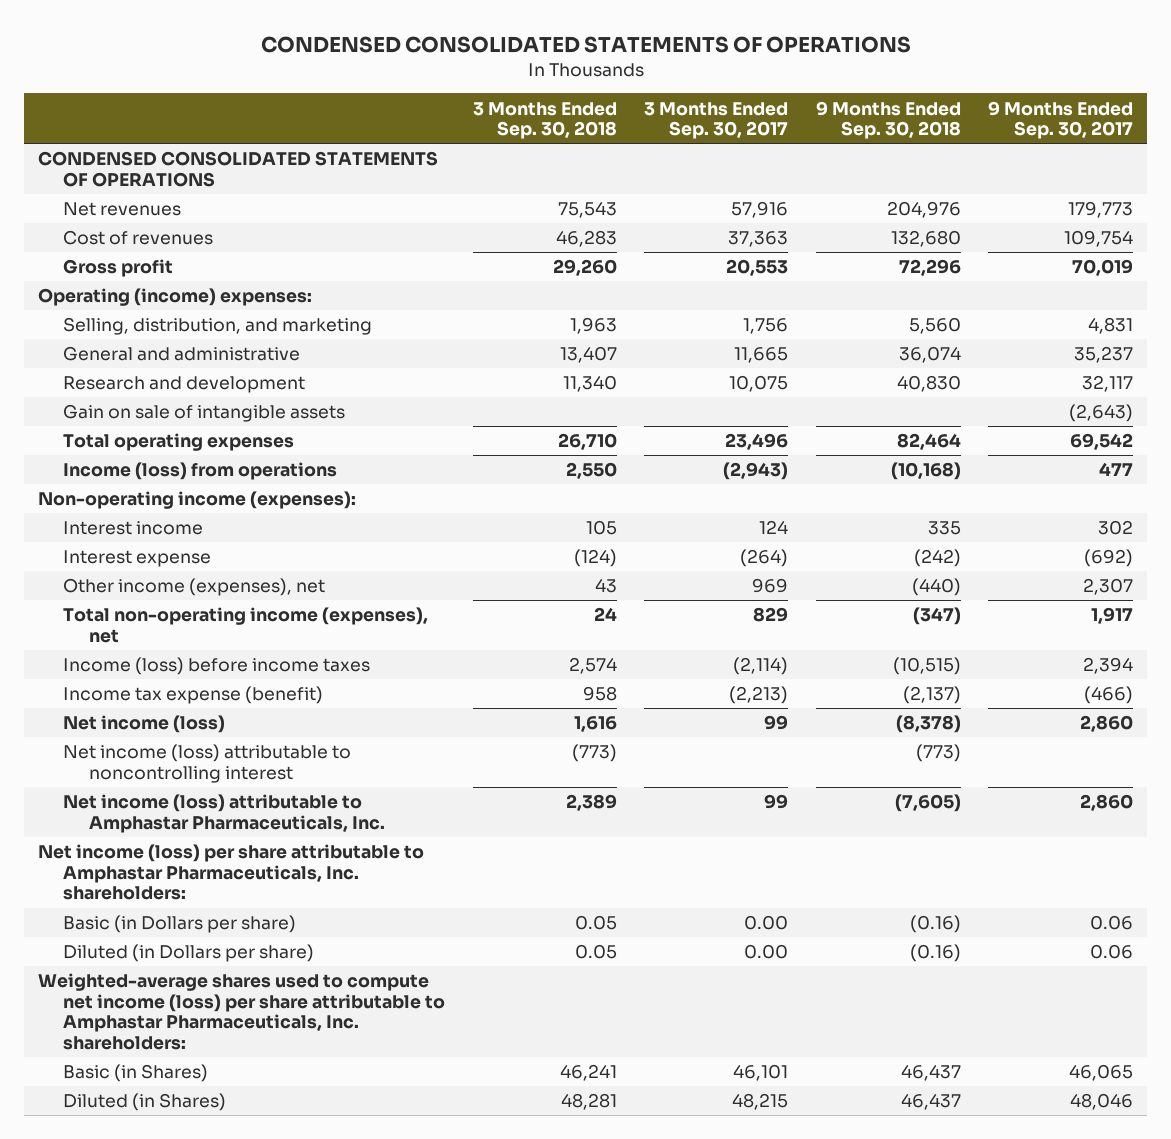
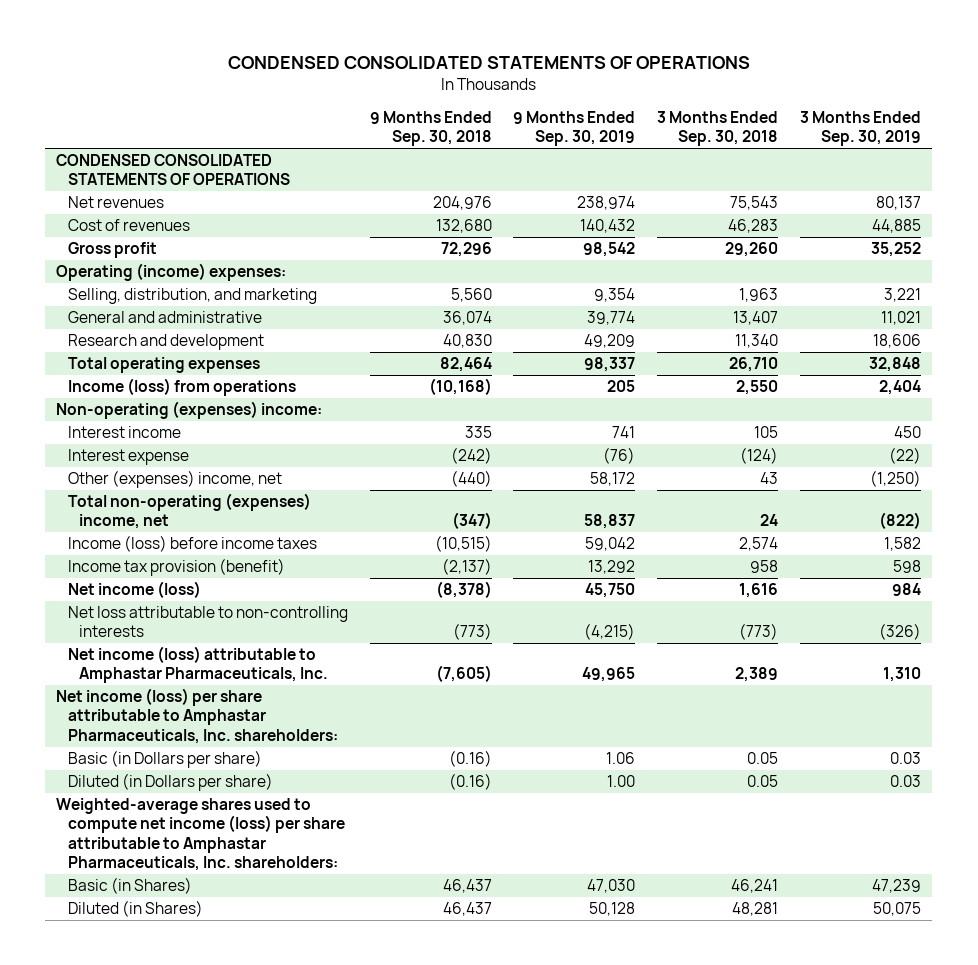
- | 3 Months Ended Sep. 30, 2018 | 3 Months Ended Sep. 30, 2017 | 9 Months Ended Sep. 30, 2018 | 9 Months Ended Sep. 30, 2017
+ | 9 Months Ended Sep. 30, 2018 | 9 Months Ended Sep. 30, 2019 | 3 Months Ended Sep. 30, 2018 | 3 Months Ended Sep. 30, 2019
- Gain on sale of intangible assets | | | | (2,643)
- Non-operating income (expenses):
+ Non-operating (expenses) income:
- Other income (expenses), net | 43 | 969 | (440) | 2,307
- Total non-operating income (expenses), net | 24 | 829 | (347) | 1,917
+ Other (expenses) income, net | (440) | 58,172 | 43 | (1,250)
+ Total non-operating (expenses) income, net | (347) | 58,837 | 24 | (822)
- Income tax expense (benefit) | 958 | (2,213) | (2,137) | (466)
+ Income tax provision (benefit) | (2,137) | 13,292 | 958 | 598
- Net income (loss) attributable to noncontrolling interest | (773) | | (773) |
+ Net loss attributable to non-controlling interests | (773) | (4,215) | (773) | (326)

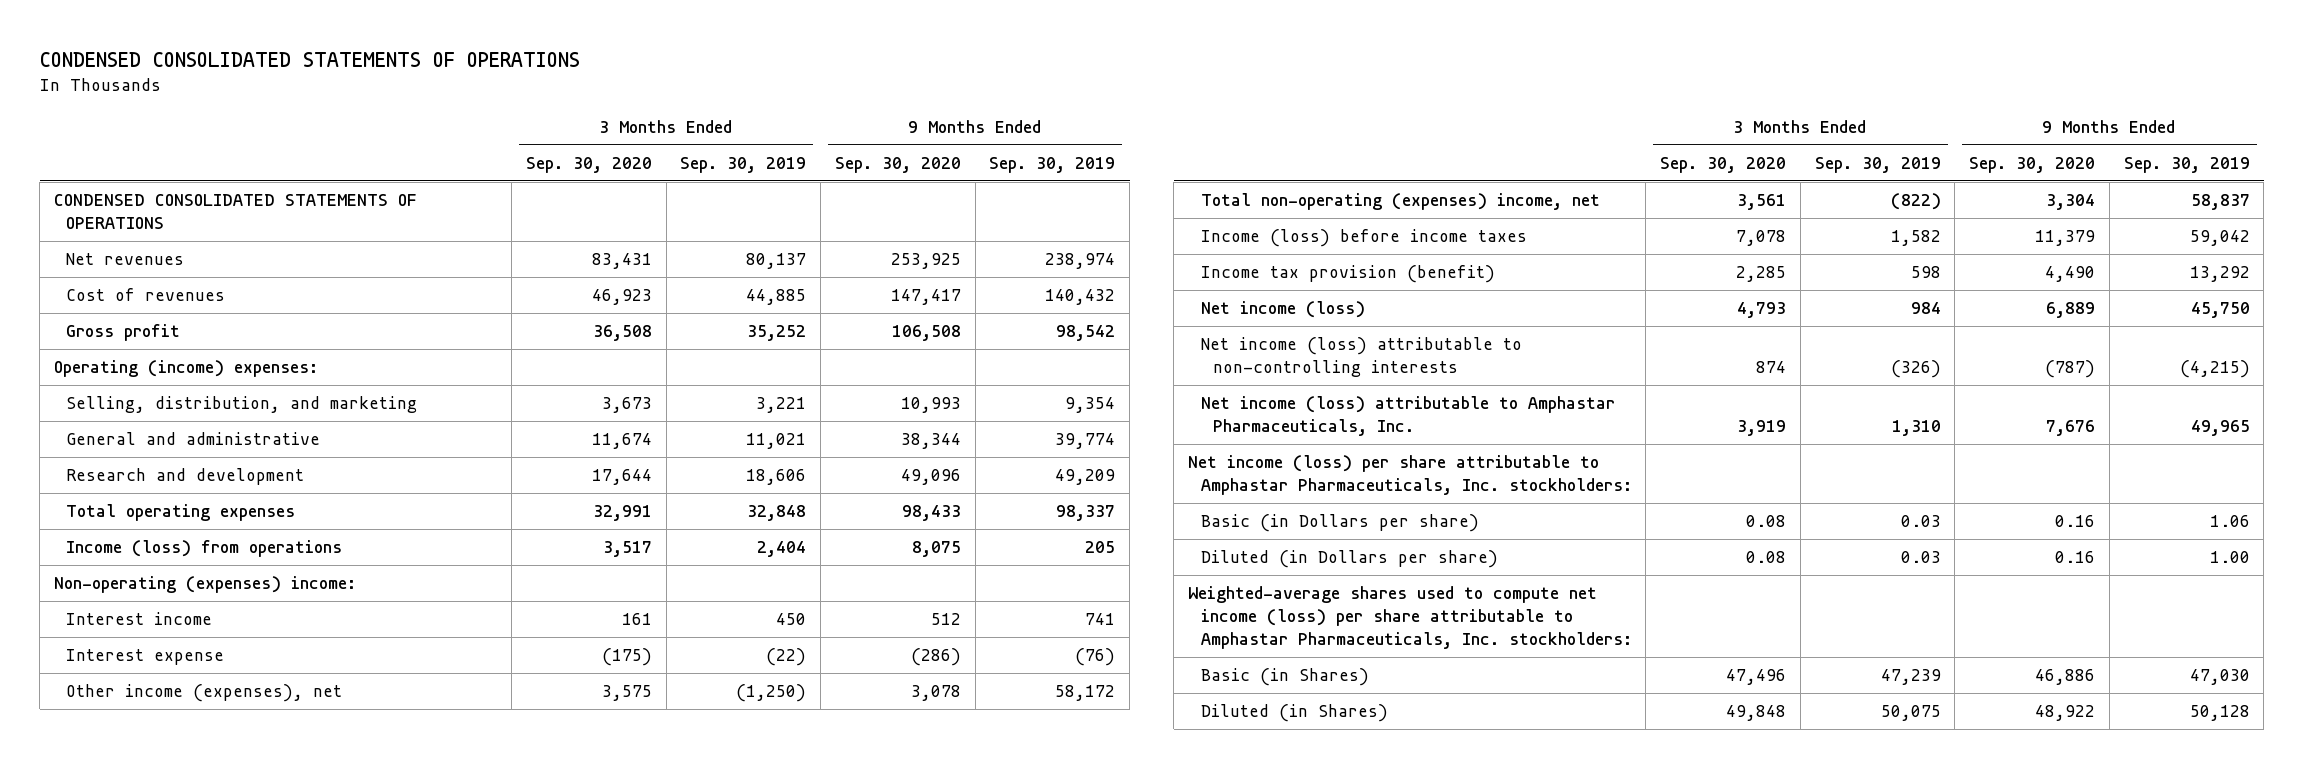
- | 9 Months Ended Sep. 30, 2018 | 9 Months Ended Sep. 30, 2019 | 3 Months Ended Sep. 30, 2018 | 3 Months Ended Sep. 30, 2019
+ | 3 Months Ended Sep. 30, 2020 | 3 Months Ended Sep. 30, 2019 | 9 Months Ended Sep. 30, 2020 | 9 Months Ended Sep. 30, 2019
- Other (expenses) income, net | (440) | 58,172 | 43 | (1,250)
+ Other income (expenses), net | 3,575 | (1,250) | 3,078 | 58,172
- Net loss attributable to non-controlling interests | (773) | (4,215) | (773) | (326)
+ Net income (loss) attributable to non-controlling interests | 874 | (326) | (787) | (4,215)
- Net income (loss) per share attributable to Amphastar Pharmaceuticals, Inc. shareholders:
+ Net income (loss) per share attributable to Amphastar Pharmaceuticals, Inc. stockholders:
- Weighted-average shares used to compute net income (loss) per share attributable to Amphastar Pharmaceuticals, Inc. shareholders:
+ Weighted-average shares used to compute net income (loss) per share attributable to Amphastar Pharmaceuticals, Inc. stockholders:

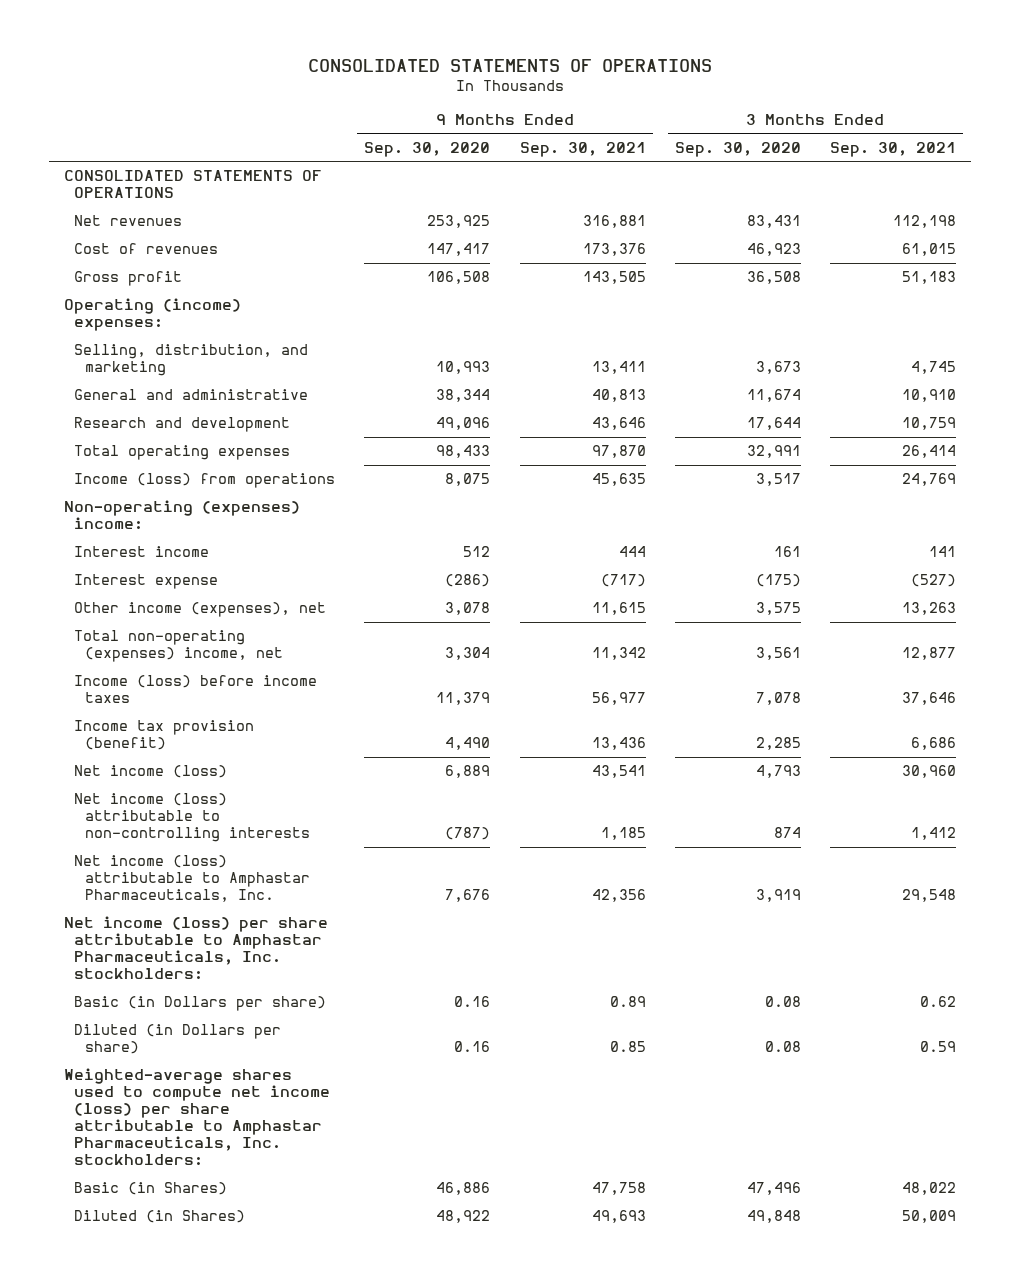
- CONDENSED CONSOLIDATED STATEMENTS OF OPERATIONS
+ CONSOLIDATED STATEMENTS OF OPERATIONS
- | 3 Months Ended Sep. 30, 2020 | 3 Months Ended Sep. 30, 2019 | 9 Months Ended Sep. 30, 2020 | 9 Months Ended Sep. 30, 2019
+ | 9 Months Ended Sep. 30, 2020 | 9 Months Ended Sep. 30, 2021 | 3 Months Ended Sep. 30, 2020 | 3 Months Ended Sep. 30, 2021
- CONDENSED CONSOLIDATED STATEMENTS OF OPERATIONS
+ CONSOLIDATED STATEMENTS OF OPERATIONS

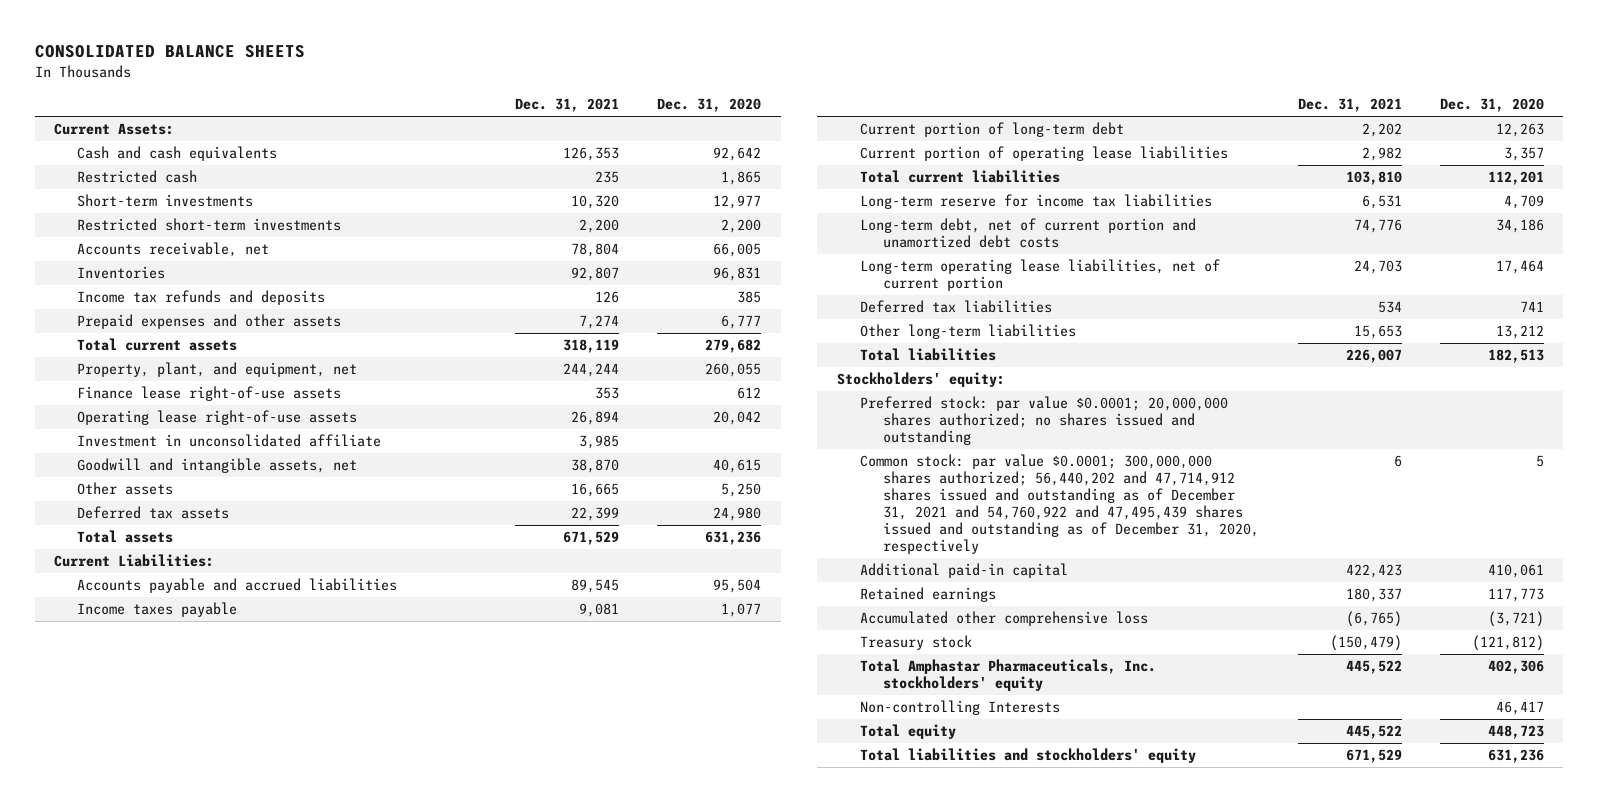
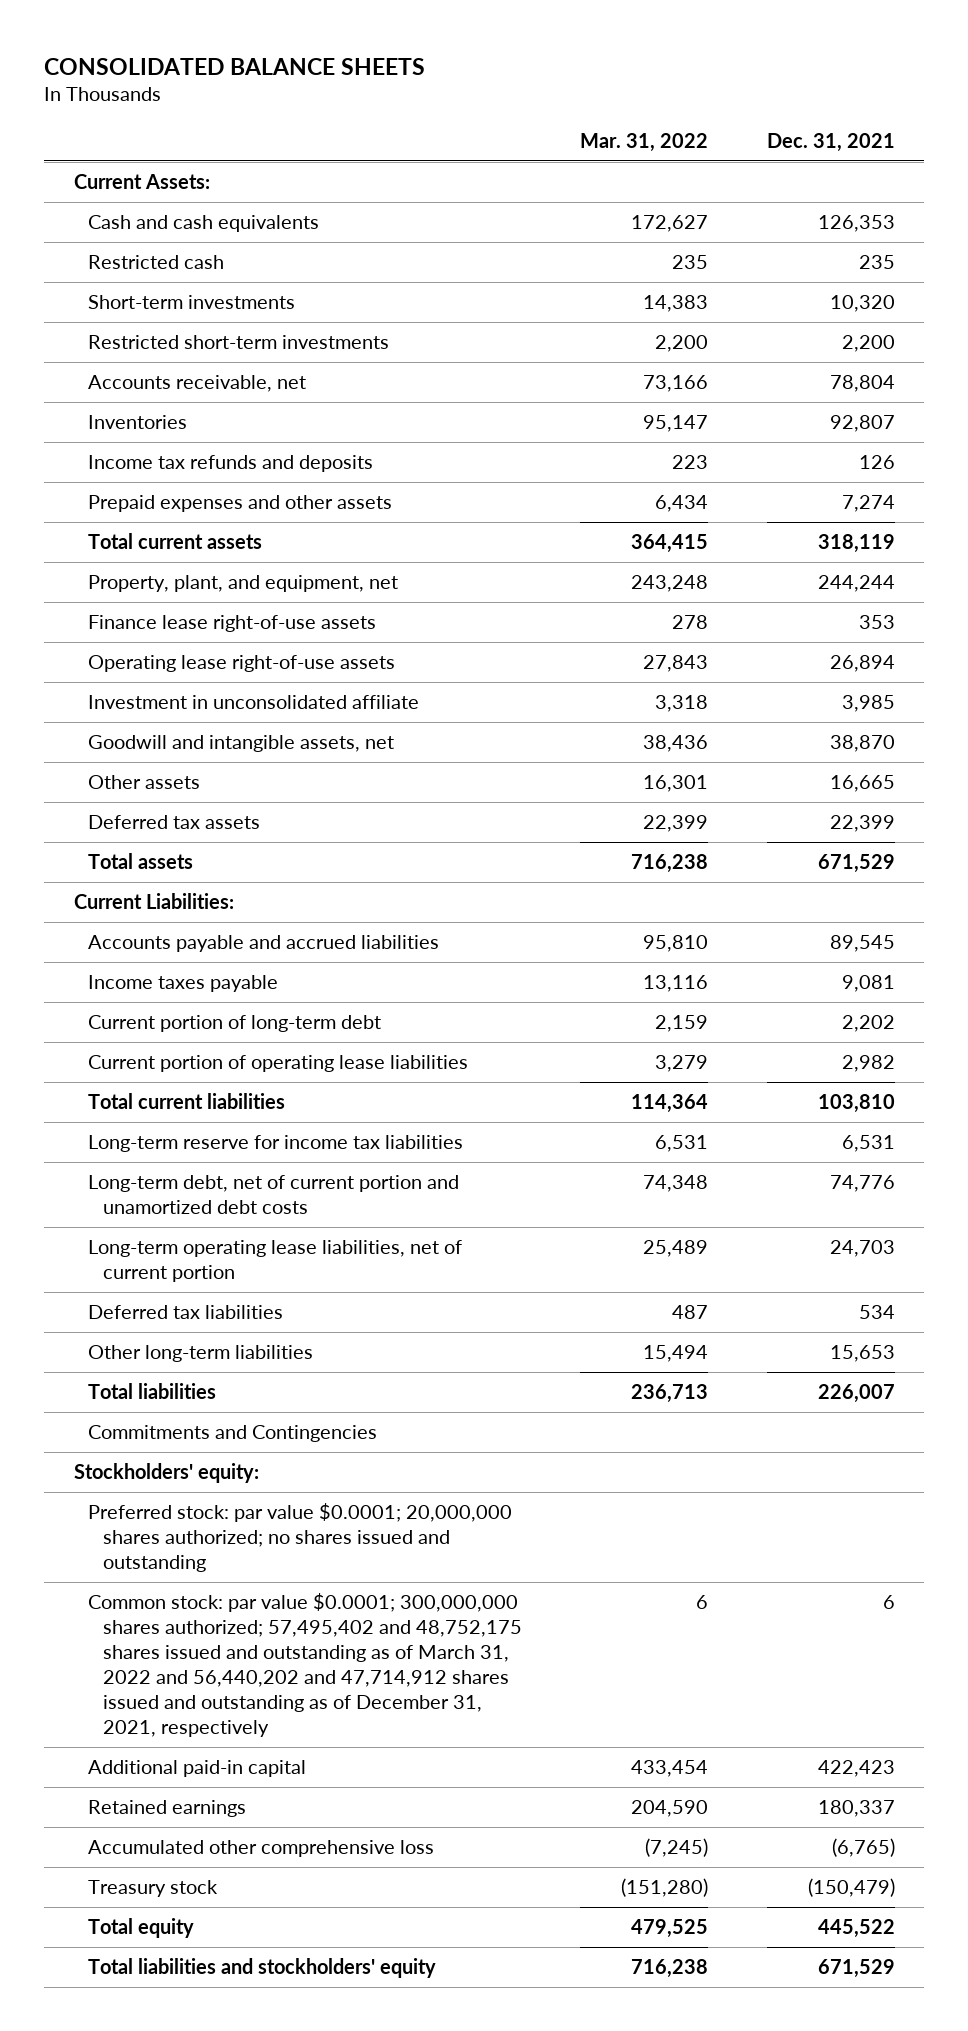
- | Dec. 31, 2021 | Dec. 31, 2020
+ | Mar. 31, 2022 | Dec. 31, 2021
+ Commitments and Contingencies
- Common stock: par value $0.0001; 300,000,000 shares authorized; 56,440,202 and 47,714,912 shares issued and outstanding as of December 31, 2021 and 54,760,922 and 47,495,439 shares issued and outstanding as of December 31, 2020, respectively | 6 | 5
+ Common stock: par value $0.0001; 300,000,000 shares authorized; 57,495,402 and 48,752,175 shares issued and outstanding as of March 31, 2022 and 56,440,202 and 47,714,912 shares issued and outstanding as of December 31, 2021, respectively | 6 | 6
- Total Amphastar Pharmaceuticals, Inc. stockholders' equity | 445,522 | 402,306
- Non-controlling Interests | | 46,417

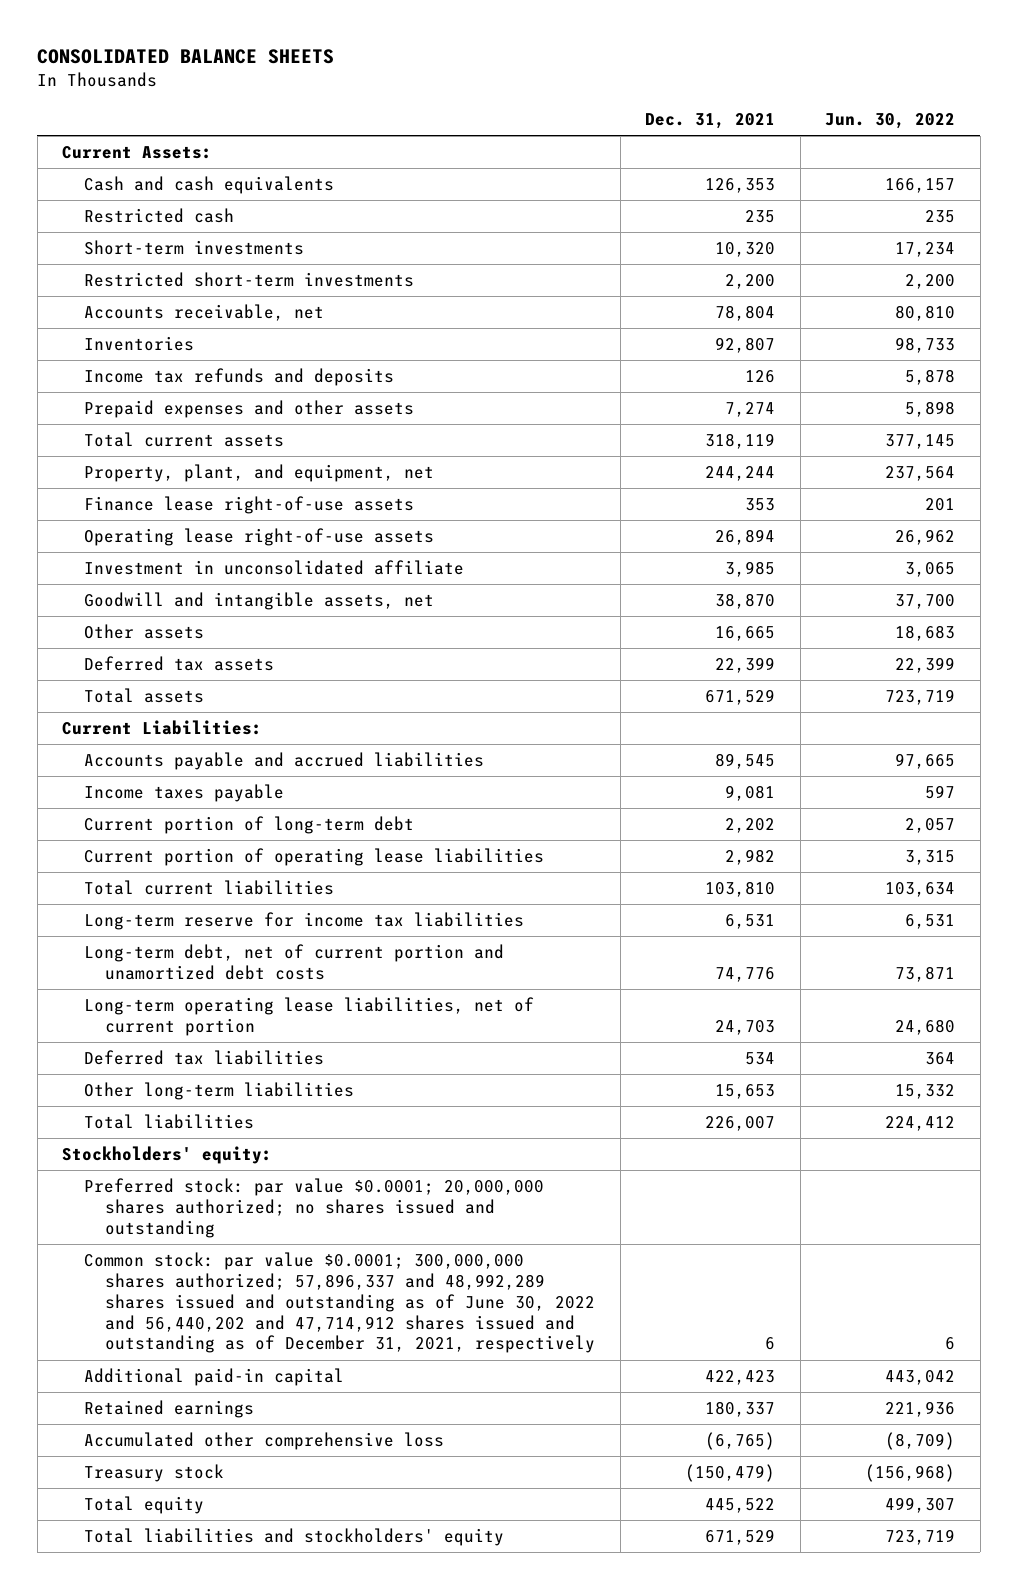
- | Mar. 31, 2022 | Dec. 31, 2021
+ | Dec. 31, 2021 | Jun. 30, 2022
- Commitments and Contingencies
- Common stock: par value $0.0001; 300,000,000 shares authorized; 57,495,402 and 48,752,175 shares issued and outstanding as of March 31, 2022 and 56,440,202 and 47,714,912 shares issued and outstanding as of December 31, 2021, respectively | 6 | 6
+ Common stock: par value $0.0001; 300,000,000 shares authorized; 57,896,337 and 48,992,289 shares issued and outstanding as of June 30, 2022 and 56,440,202 and 47,714,912 shares issued and outstanding as of December 31, 2021, respectively | 6 | 6

